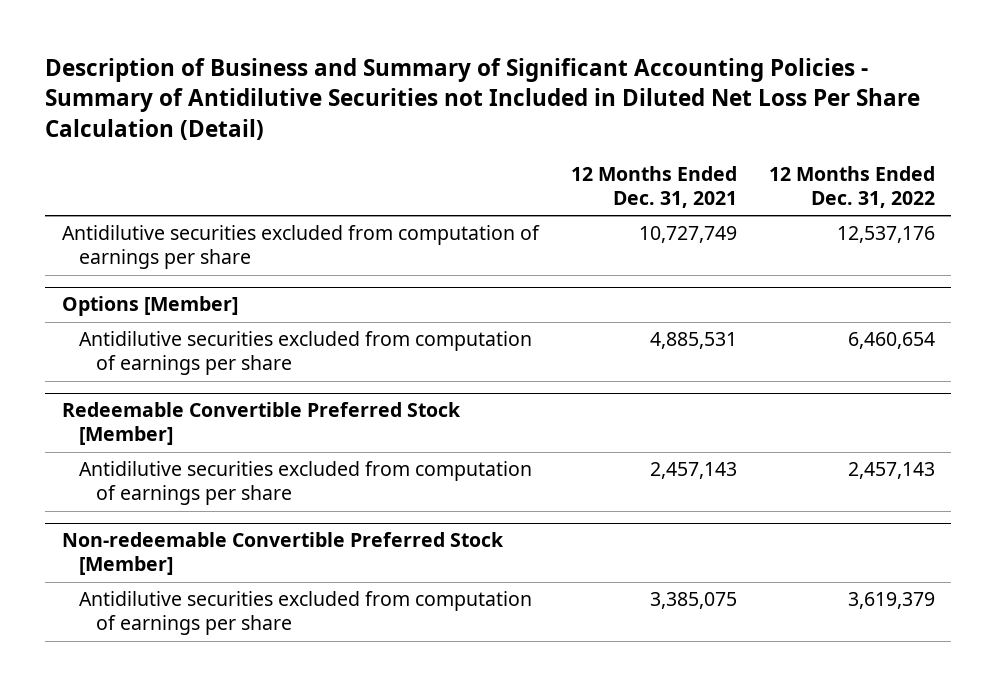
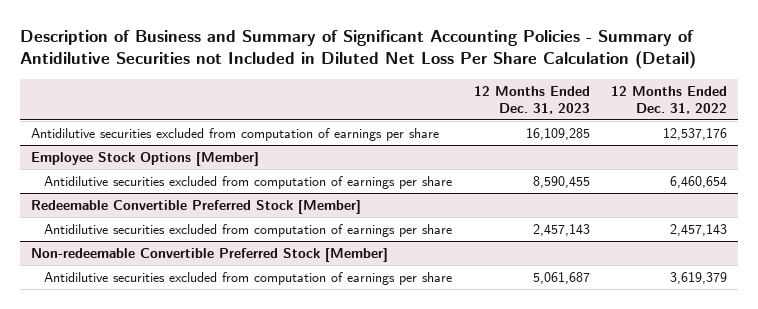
- | 12 Months Ended Dec. 31, 2021 | 12 Months Ended Dec. 31, 2022
+ | 12 Months Ended Dec. 31, 2023 | 12 Months Ended Dec. 31, 2022
- Options [Member]
+ Employee Stock Options [Member]

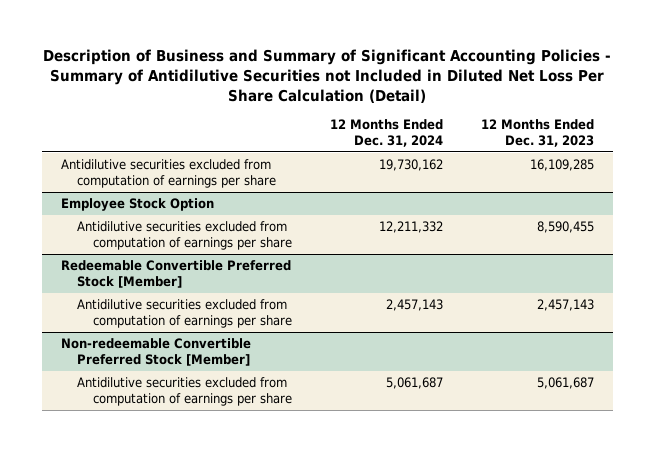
- | 12 Months Ended Dec. 31, 2023 | 12 Months Ended Dec. 31, 2022
+ | 12 Months Ended Dec. 31, 2024 | 12 Months Ended Dec. 31, 2023
- Employee Stock Options [Member]
+ Employee Stock Option

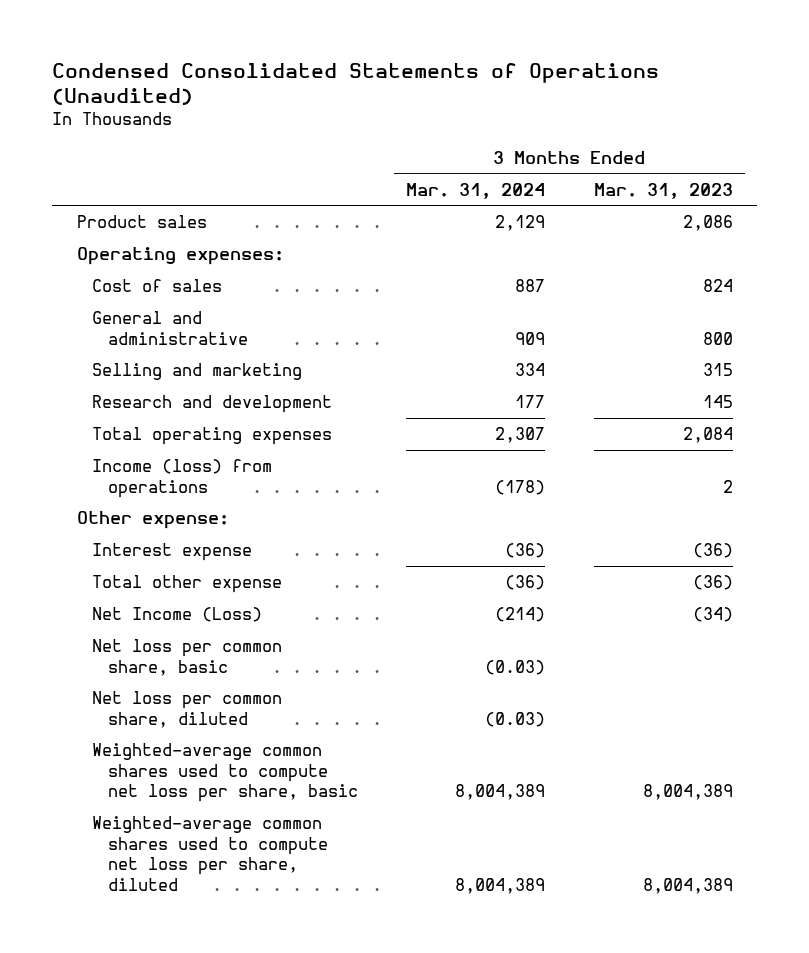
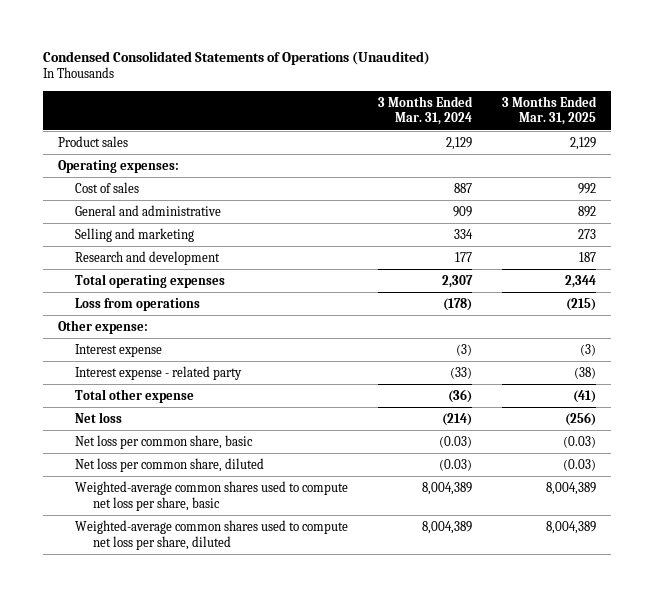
- | 3 Months Ended Mar. 31, 2024 | 3 Months Ended Mar. 31, 2023
+ | 3 Months Ended Mar. 31, 2024 | 3 Months Ended Mar. 31, 2025
- Income (loss) from operations | (178) | 2
+ Loss from operations | (178) | (215)
- Interest expense | (36) | (36)
+ Interest expense | (3) | (3)
+ Interest expense - related party | (33) | (38)
- Net Income (Loss) | (214) | (34)
+ Net loss | (214) | (256)

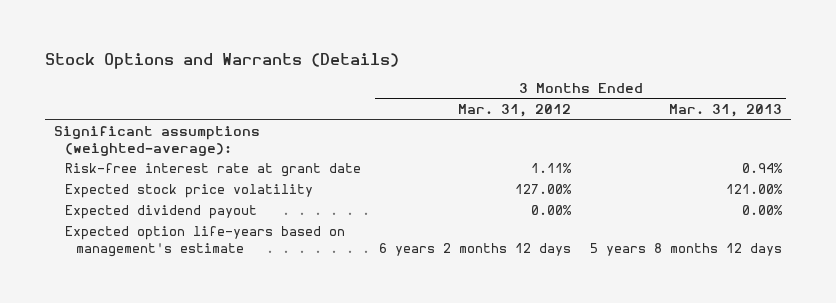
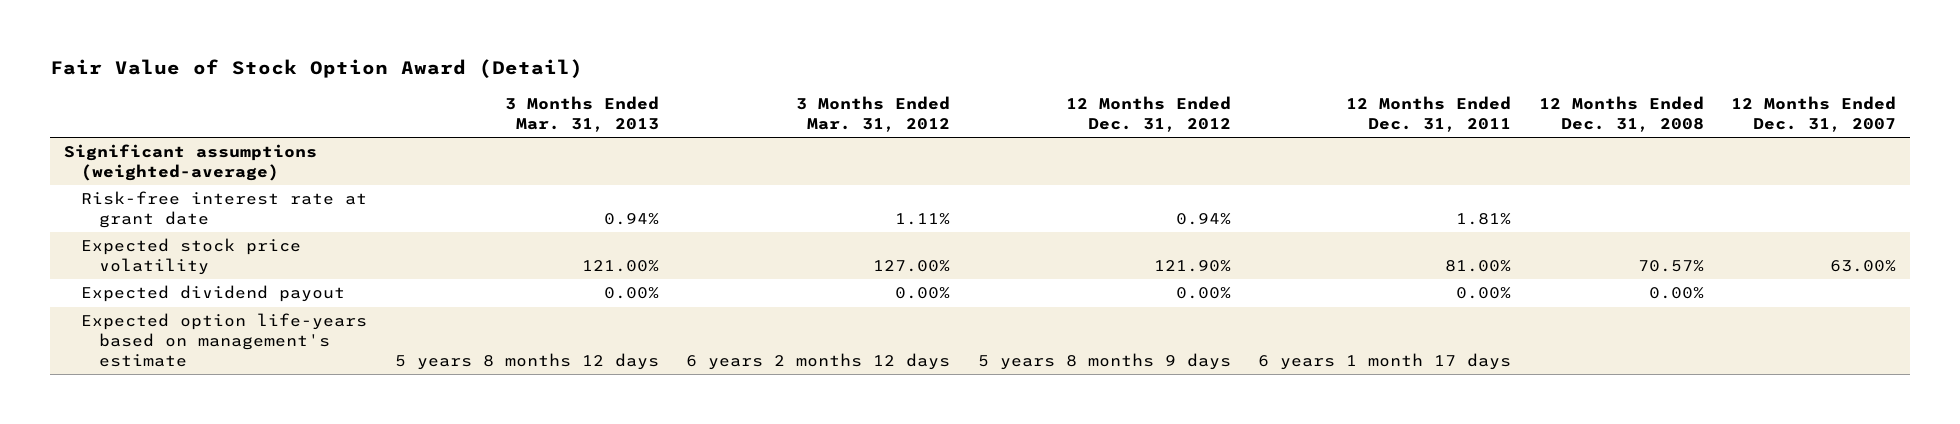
- Stock Options and Warrants (Details)
+ Fair Value of Stock Option Award (Detail)
- | 3 Months Ended Mar. 31, 2012 | 3 Months Ended Mar. 31, 2013
+ | 3 Months Ended Mar. 31, 2013 | 3 Months Ended Mar. 31, 2012 | 12 Months Ended Dec. 31, 2012 | 12 Months Ended Dec. 31, 2011 | 12 Months Ended Dec. 31, 2008 | 12 Months Ended Dec. 31, 2007
- Significant assumptions (weighted-average):
+ Significant assumptions (weighted-average)

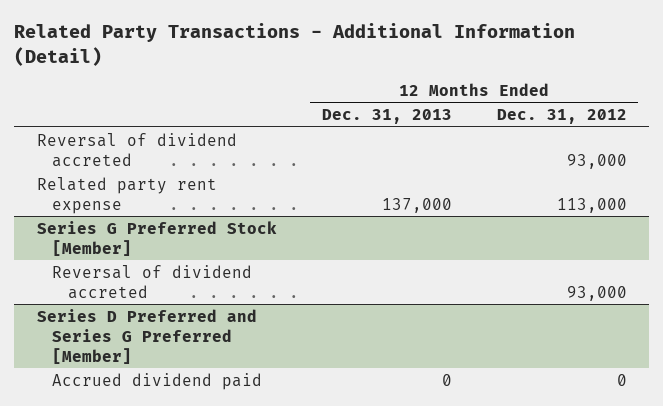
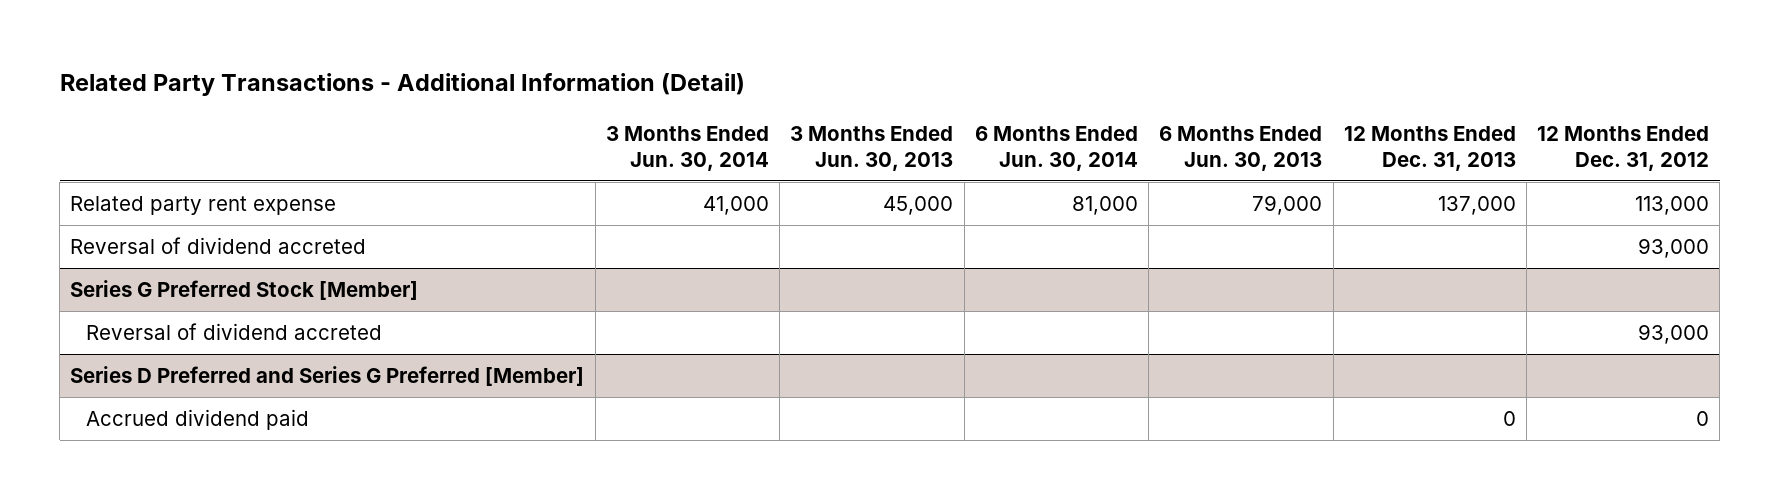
- | 12 Months Ended Dec. 31, 2013 | 12 Months Ended Dec. 31, 2012
+ | 3 Months Ended Jun. 30, 2014 | 3 Months Ended Jun. 30, 2013 | 6 Months Ended Jun. 30, 2014 | 6 Months Ended Jun. 30, 2013 | 12 Months Ended Dec. 31, 2013 | 12 Months Ended Dec. 31, 2012
moved down: Reversal of dividend accreted | | | | | | 93,000

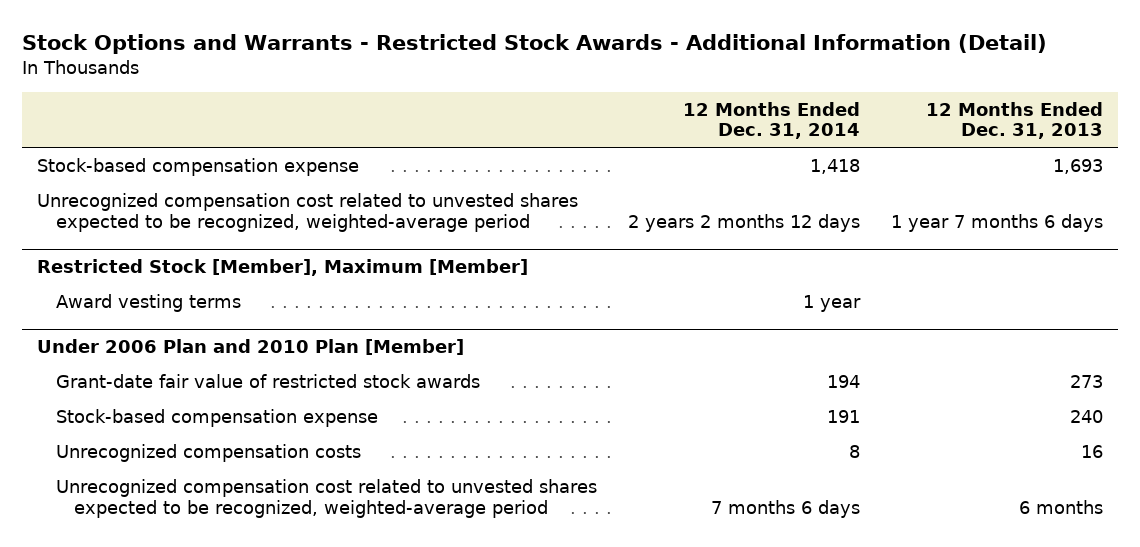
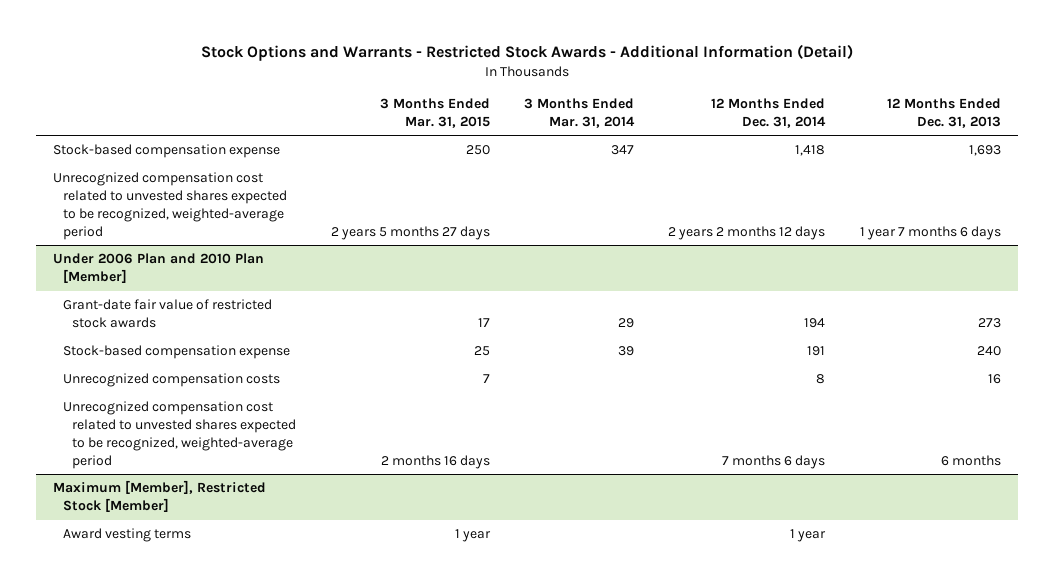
- | 12 Months Ended Dec. 31, 2014 | 12 Months Ended Dec. 31, 2013
+ | 3 Months Ended Mar. 31, 2015 | 3 Months Ended Mar. 31, 2014 | 12 Months Ended Dec. 31, 2014 | 12 Months Ended Dec. 31, 2013
- Restricted Stock [Member], Maximum [Member]
- Award vesting terms | 1 year |
+ Maximum [Member], Restricted Stock [Member]
+ Award vesting terms | 1 year | | 1 year |

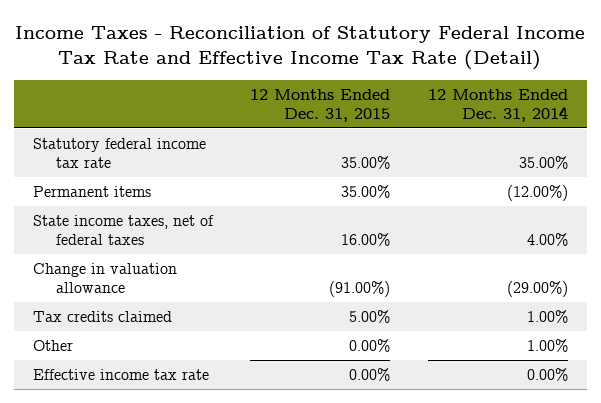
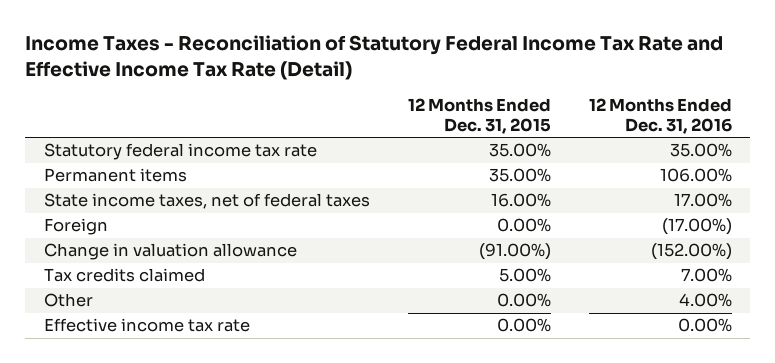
- | 12 Months Ended Dec. 31, 2015 | 12 Months Ended Dec. 31, 2014
+ | 12 Months Ended Dec. 31, 2015 | 12 Months Ended Dec. 31, 2016
+ Foreign | 0.00% | (17.00%)

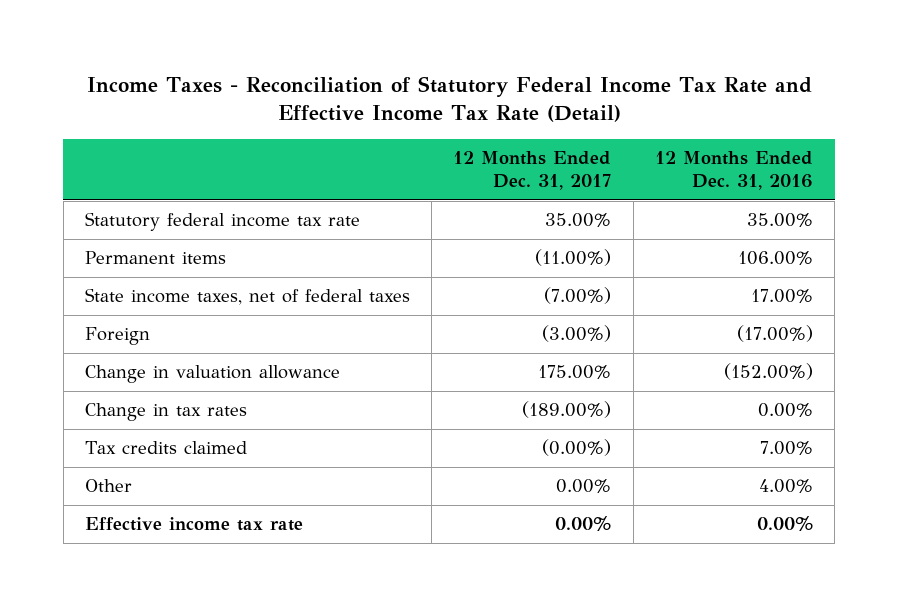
- | 12 Months Ended Dec. 31, 2015 | 12 Months Ended Dec. 31, 2016
+ | 12 Months Ended Dec. 31, 2017 | 12 Months Ended Dec. 31, 2016
+ Change in tax rates | (189.00%) | 0.00%

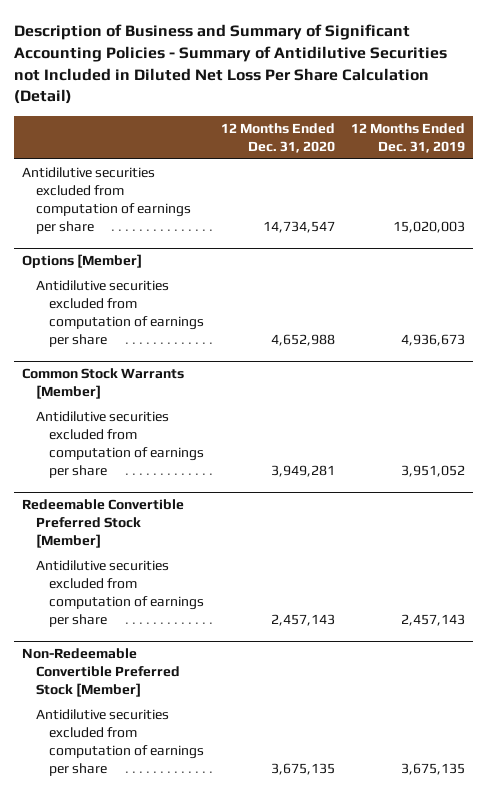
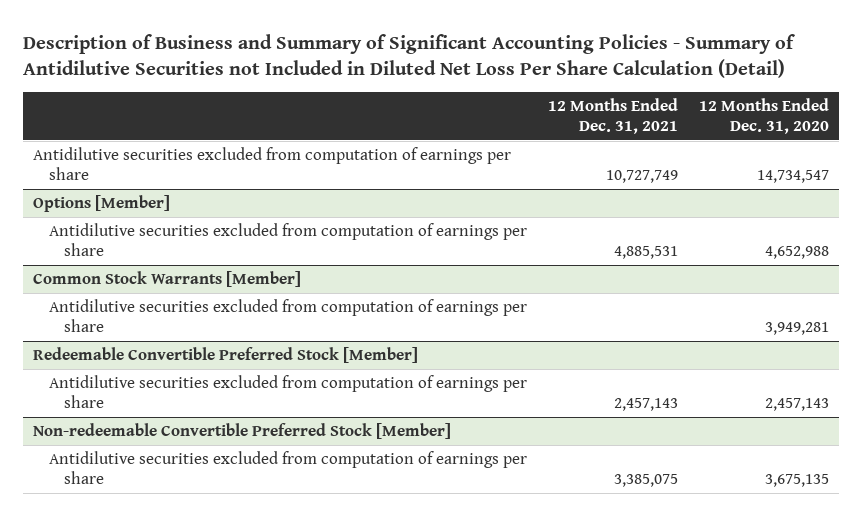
- | 12 Months Ended Dec. 31, 2020 | 12 Months Ended Dec. 31, 2019
+ | 12 Months Ended Dec. 31, 2021 | 12 Months Ended Dec. 31, 2020
- Non-Redeemable Convertible Preferred Stock [Member]
+ Non-redeemable Convertible Preferred Stock [Member]

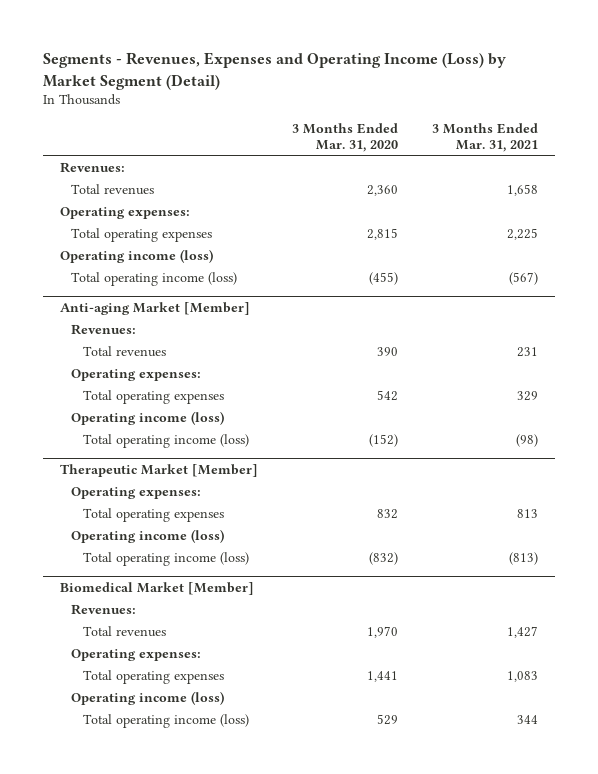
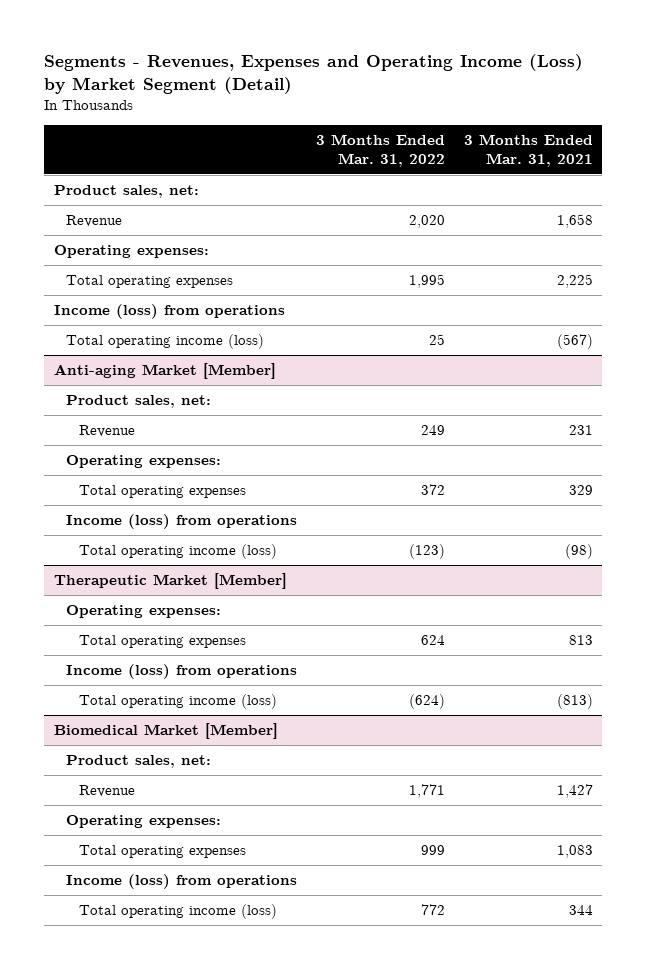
- | 3 Months Ended Mar. 31, 2020 | 3 Months Ended Mar. 31, 2021
+ | 3 Months Ended Mar. 31, 2022 | 3 Months Ended Mar. 31, 2021
- Revenues:
- Total revenues | 2,360 | 1,658
+ Product sales, net:
+ Revenue | 2,020 | 1,658
- Operating income (loss)
+ Income (loss) from operations
@ Anti-aging Market [Member]
- Revenues:
- Total revenues | 390 | 231
+ Product sales, net:
+ Revenue | 249 | 231
- Operating income (loss)
+ Income (loss) from operations
@ Therapeutic Market [Member]
- Operating income (loss)
+ Income (loss) from operations
@ Biomedical Market [Member]
- Revenues:
- Total revenues | 1,970 | 1,427
+ Product sales, net:
+ Revenue | 1,771 | 1,427
- Operating income (loss)
+ Income (loss) from operations

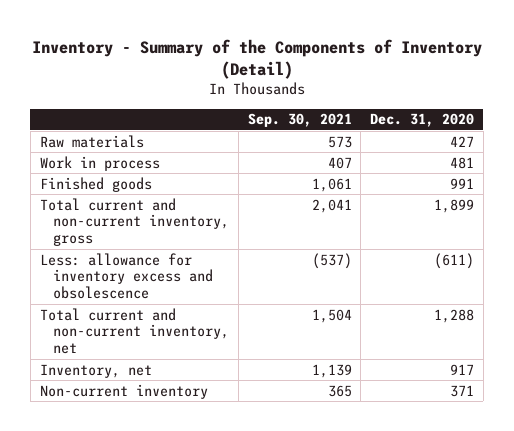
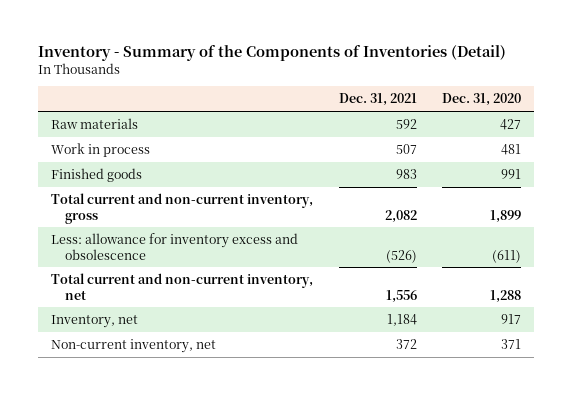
- Inventory - Summary of the Components of Inventory (Detail)
+ Inventory - Summary of the Components of Inventories (Detail)
- | Sep. 30, 2021 | Dec. 31, 2020
+ | Dec. 31, 2021 | Dec. 31, 2020
- Non-current inventory | 365 | 371
+ Non-current inventory, net | 372 | 371

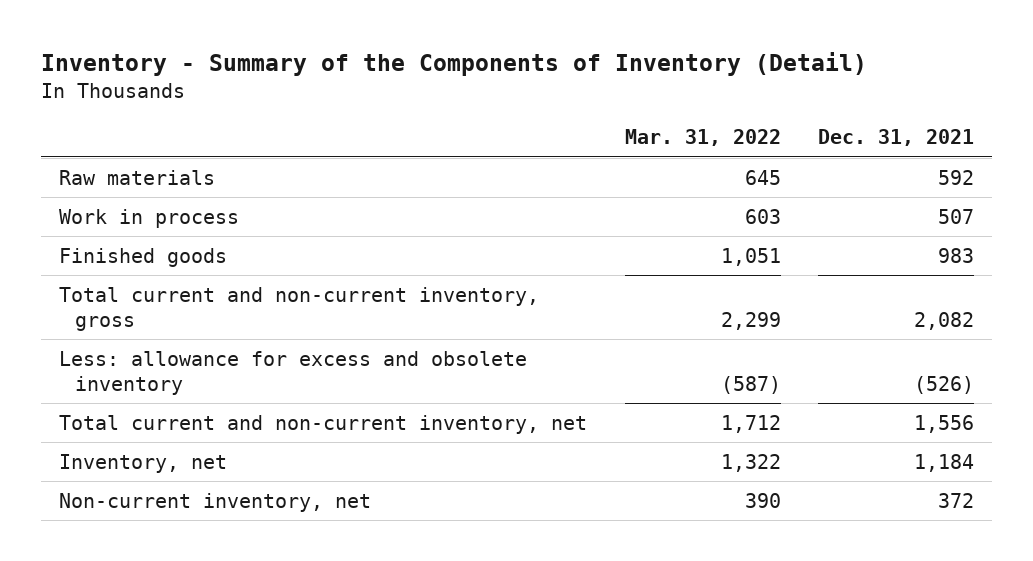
- Inventory - Summary of the Components of Inventories (Detail)
+ Inventory - Summary of the Components of Inventory (Detail)
- | Dec. 31, 2021 | Dec. 31, 2020
+ | Mar. 31, 2022 | Dec. 31, 2021
- Less: allowance for inventory excess and obsolescence | (526) | (611)
+ Less: allowance for excess and obsolete inventory | (587) | (526)

